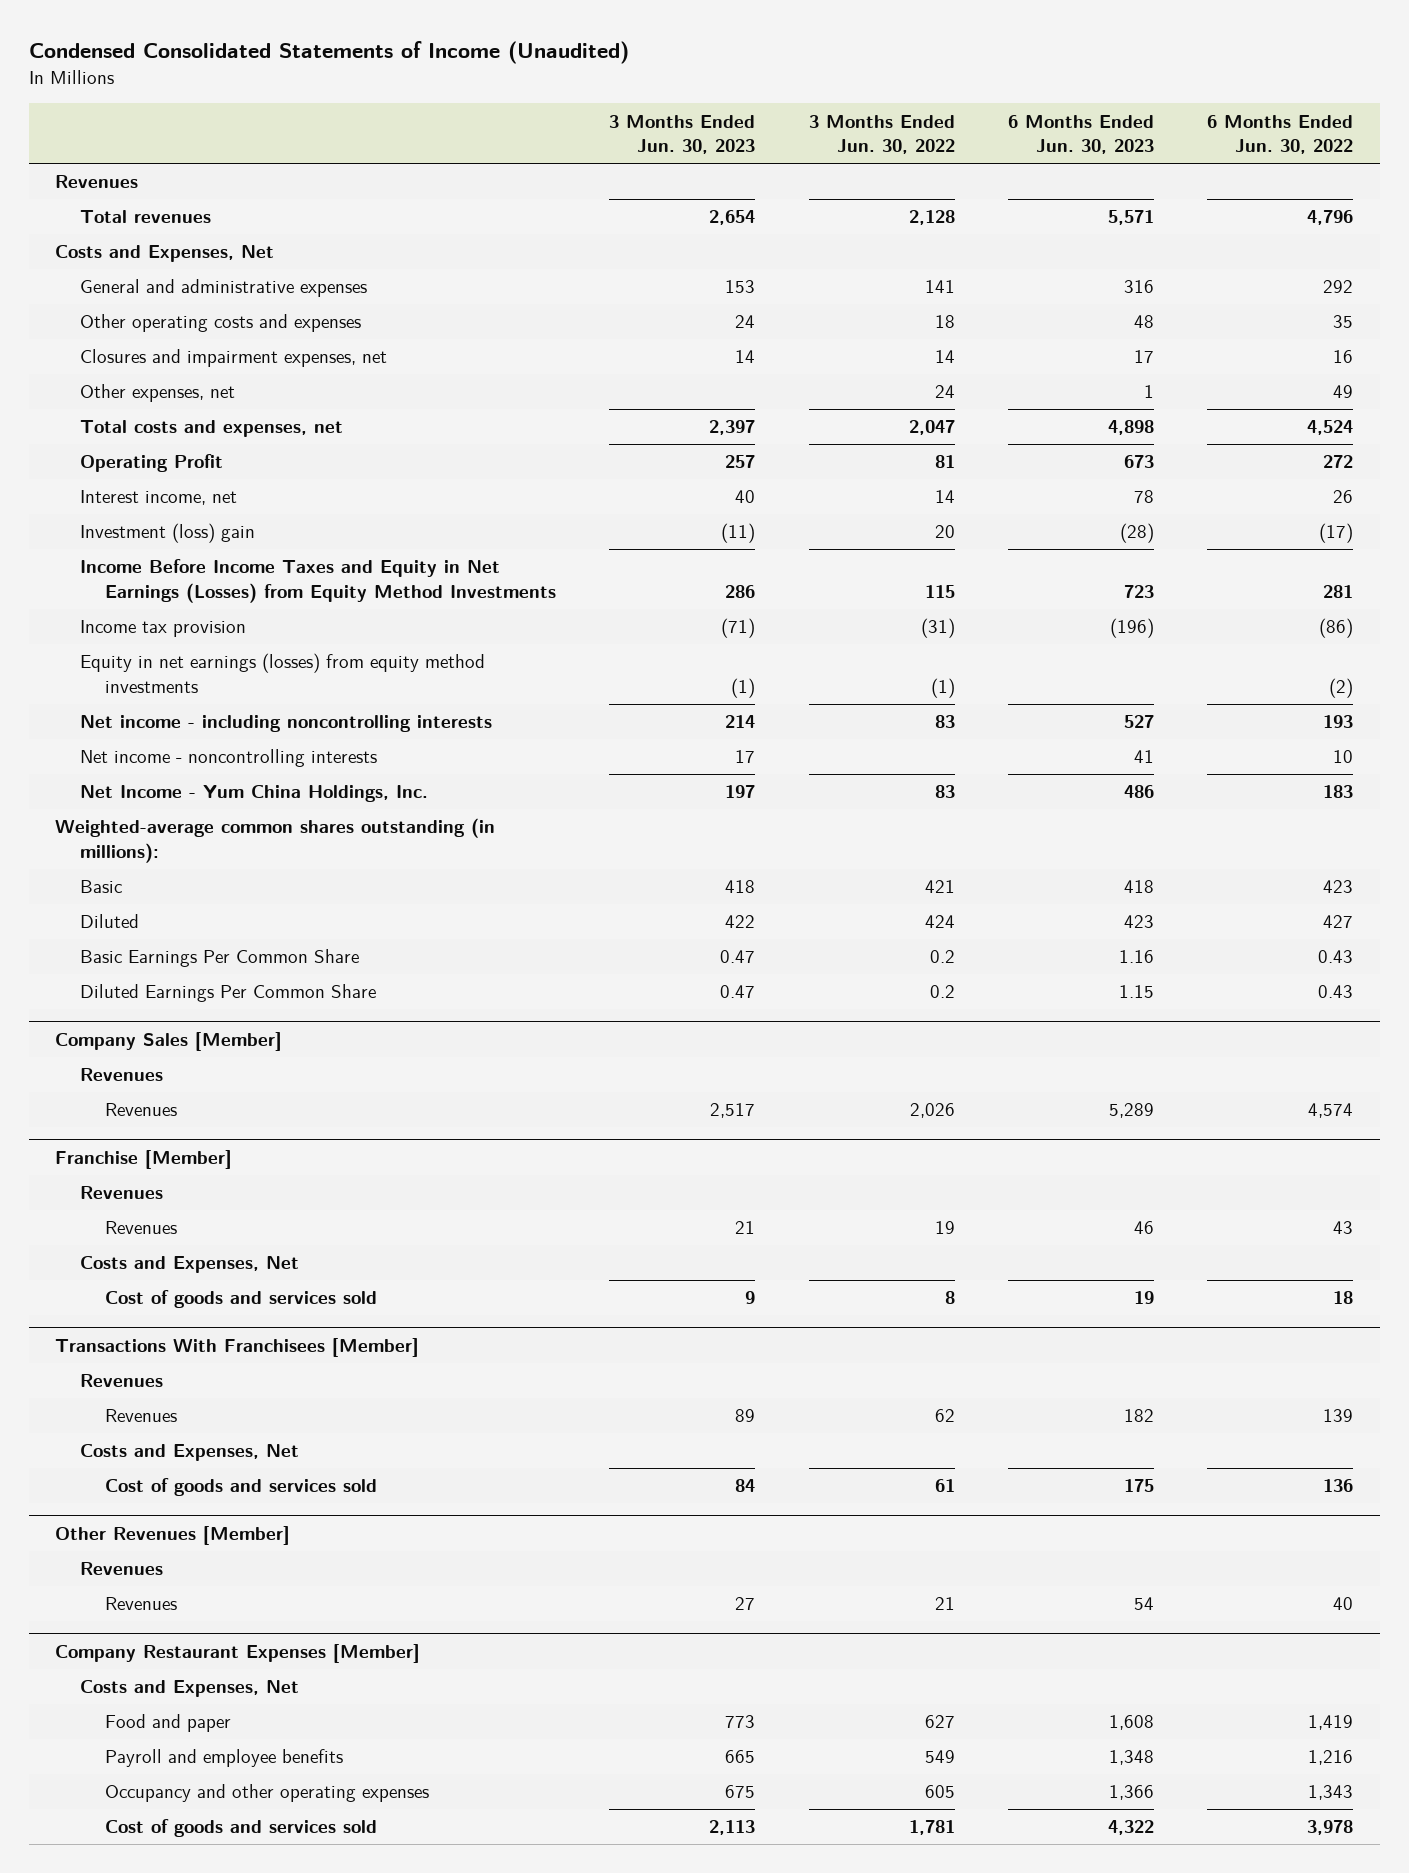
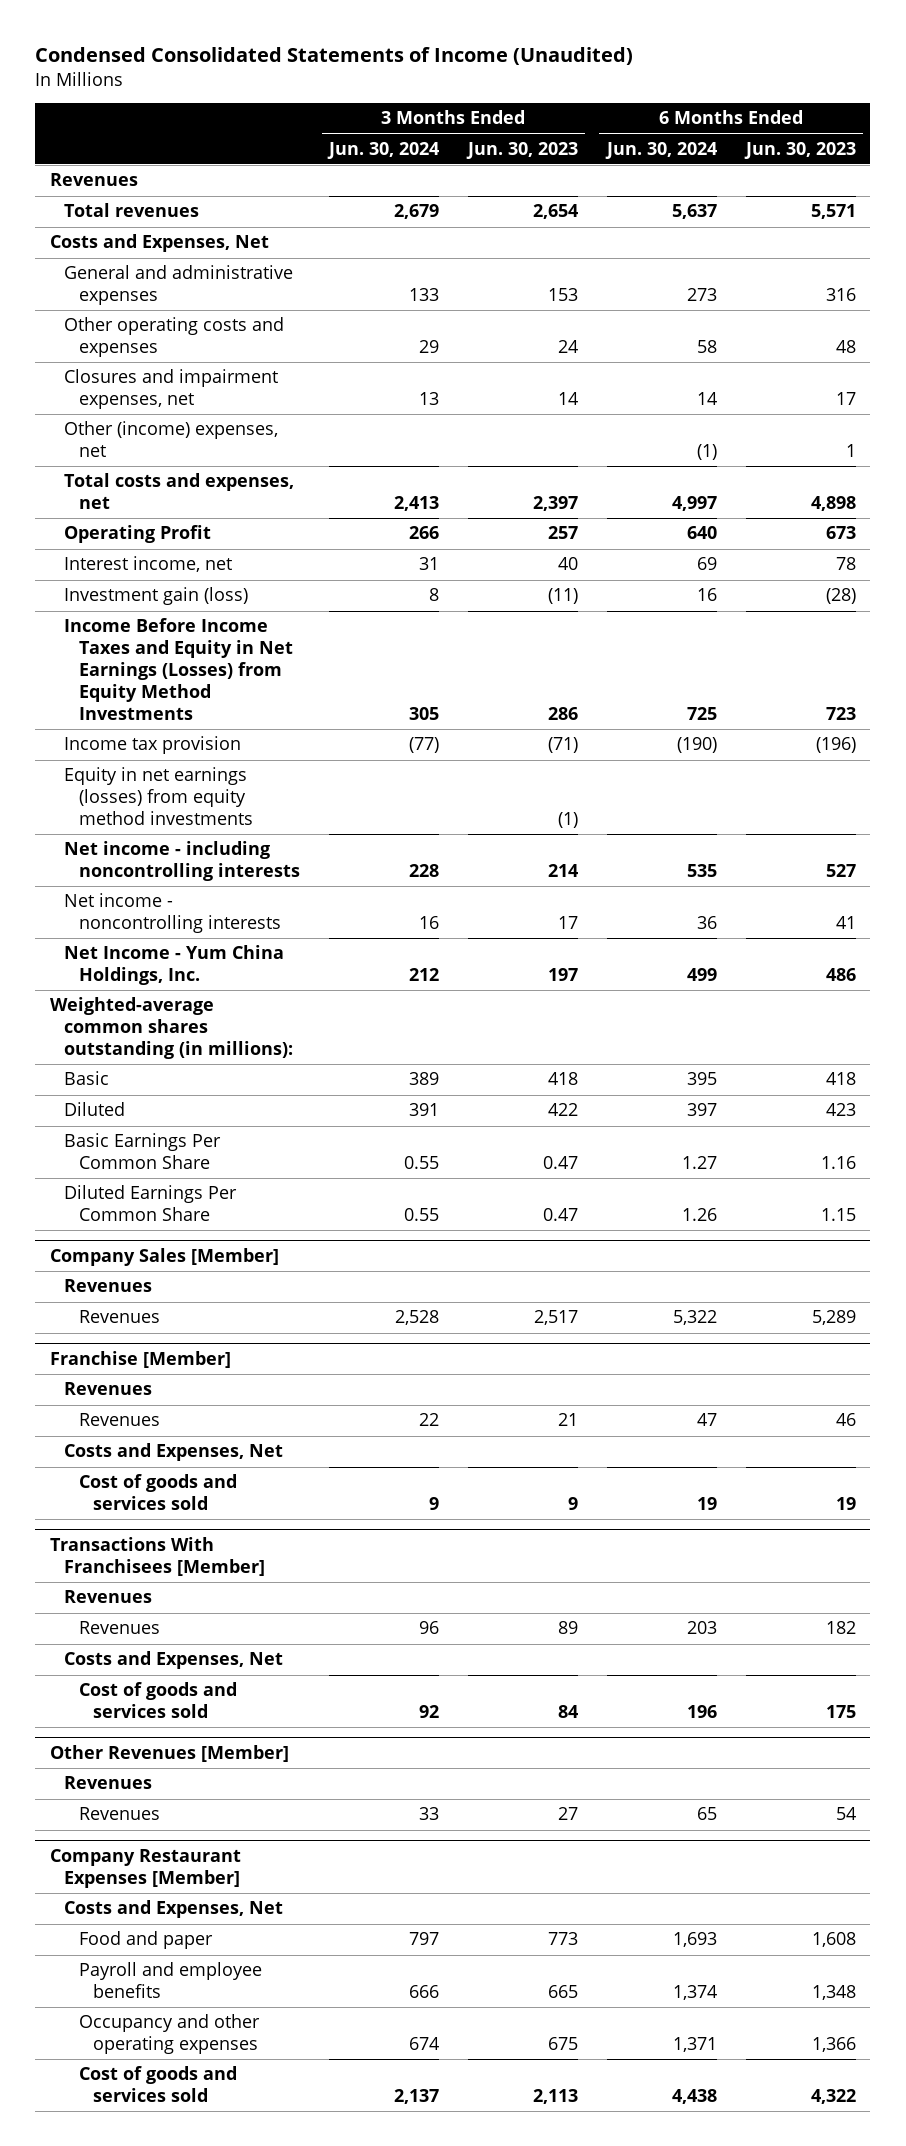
- | 3 Months Ended Jun. 30, 2023 | 3 Months Ended Jun. 30, 2022 | 6 Months Ended Jun. 30, 2023 | 6 Months Ended Jun. 30, 2022
+ | 3 Months Ended Jun. 30, 2024 | 3 Months Ended Jun. 30, 2023 | 6 Months Ended Jun. 30, 2024 | 6 Months Ended Jun. 30, 2023
- Other expenses, net | | 24 | 1 | 49
+ Other (income) expenses, net | | | (1) | 1
- Investment (loss) gain | (11) | 20 | (28) | (17)
+ Investment gain (loss) | 8 | (11) | 16 | (28)

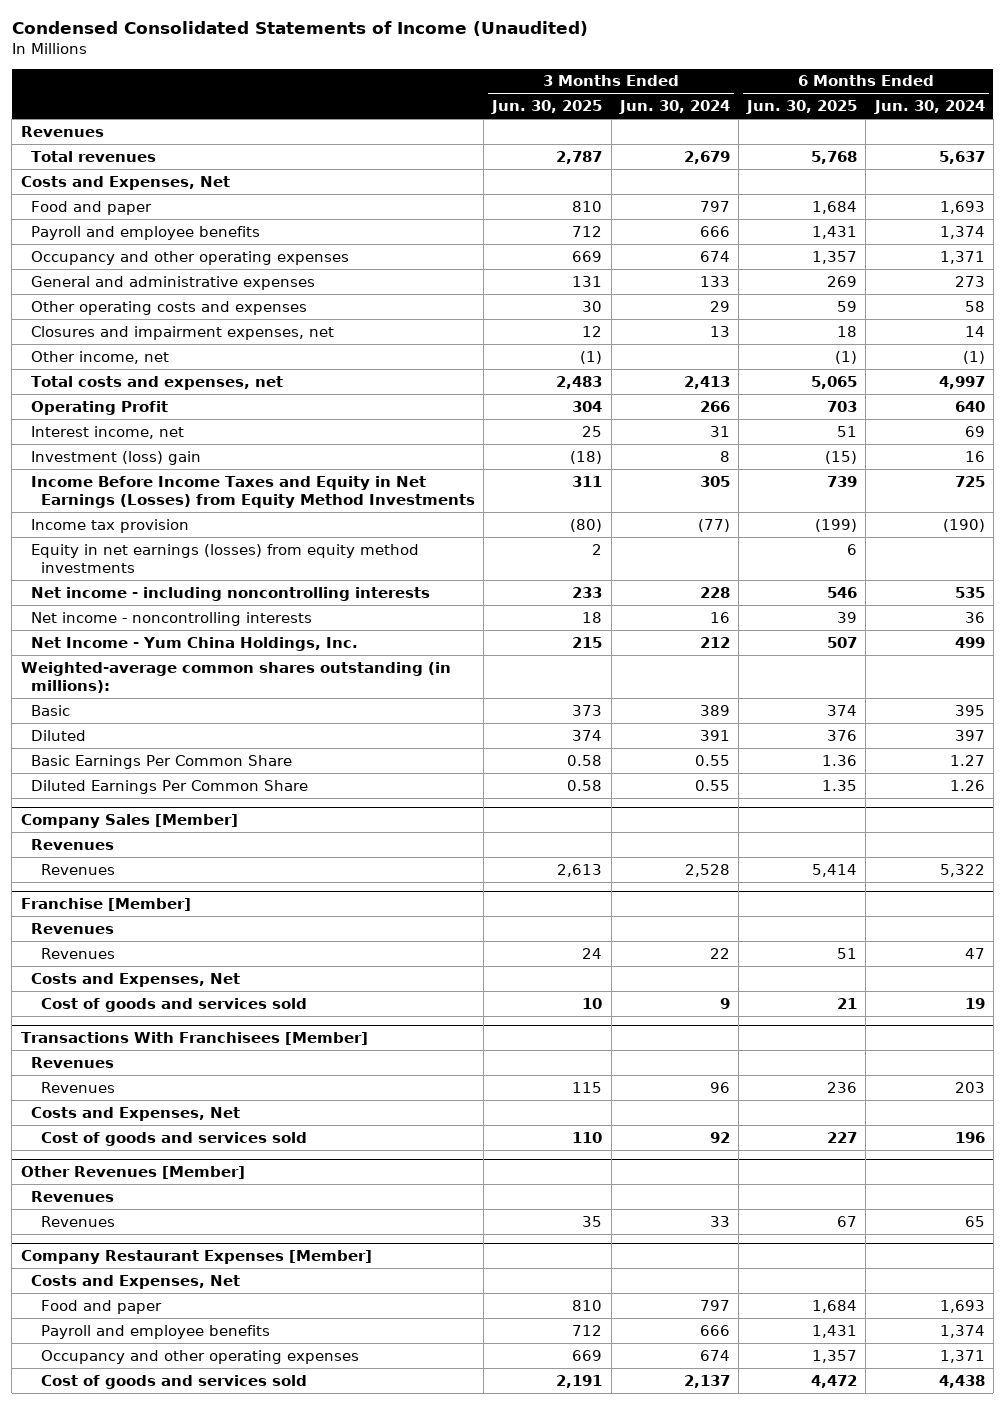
- | 3 Months Ended Jun. 30, 2024 | 3 Months Ended Jun. 30, 2023 | 6 Months Ended Jun. 30, 2024 | 6 Months Ended Jun. 30, 2023
+ | 3 Months Ended Jun. 30, 2025 | 3 Months Ended Jun. 30, 2024 | 6 Months Ended Jun. 30, 2025 | 6 Months Ended Jun. 30, 2024
+ Food and paper | 810 | 797 | 1,684 | 1,693
+ Payroll and employee benefits | 712 | 666 | 1,431 | 1,374
+ Occupancy and other operating expenses | 669 | 674 | 1,357 | 1,371
- Other (income) expenses, net | | | (1) | 1
+ Other income, net | (1) | | (1) | (1)
- Investment gain (loss) | 8 | (11) | 16 | (28)
+ Investment (loss) gain | (18) | 8 | (15) | 16

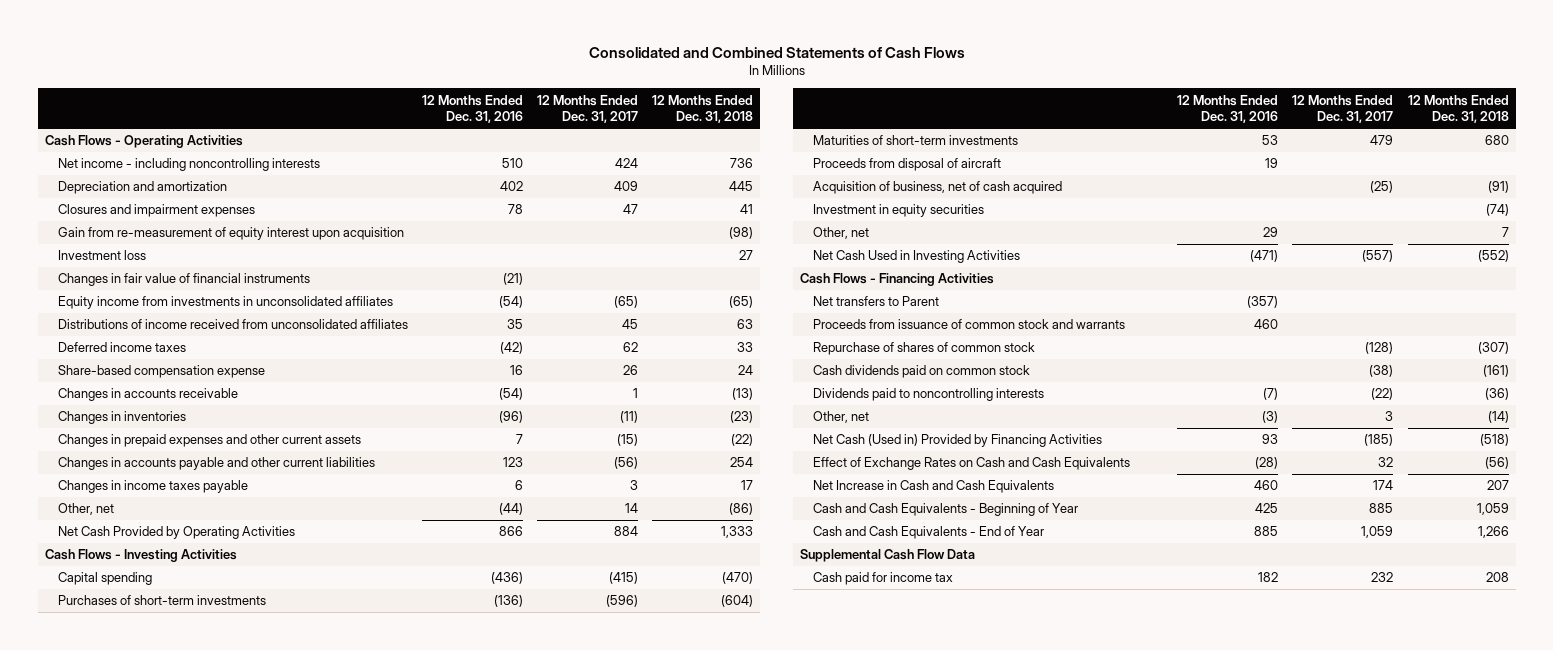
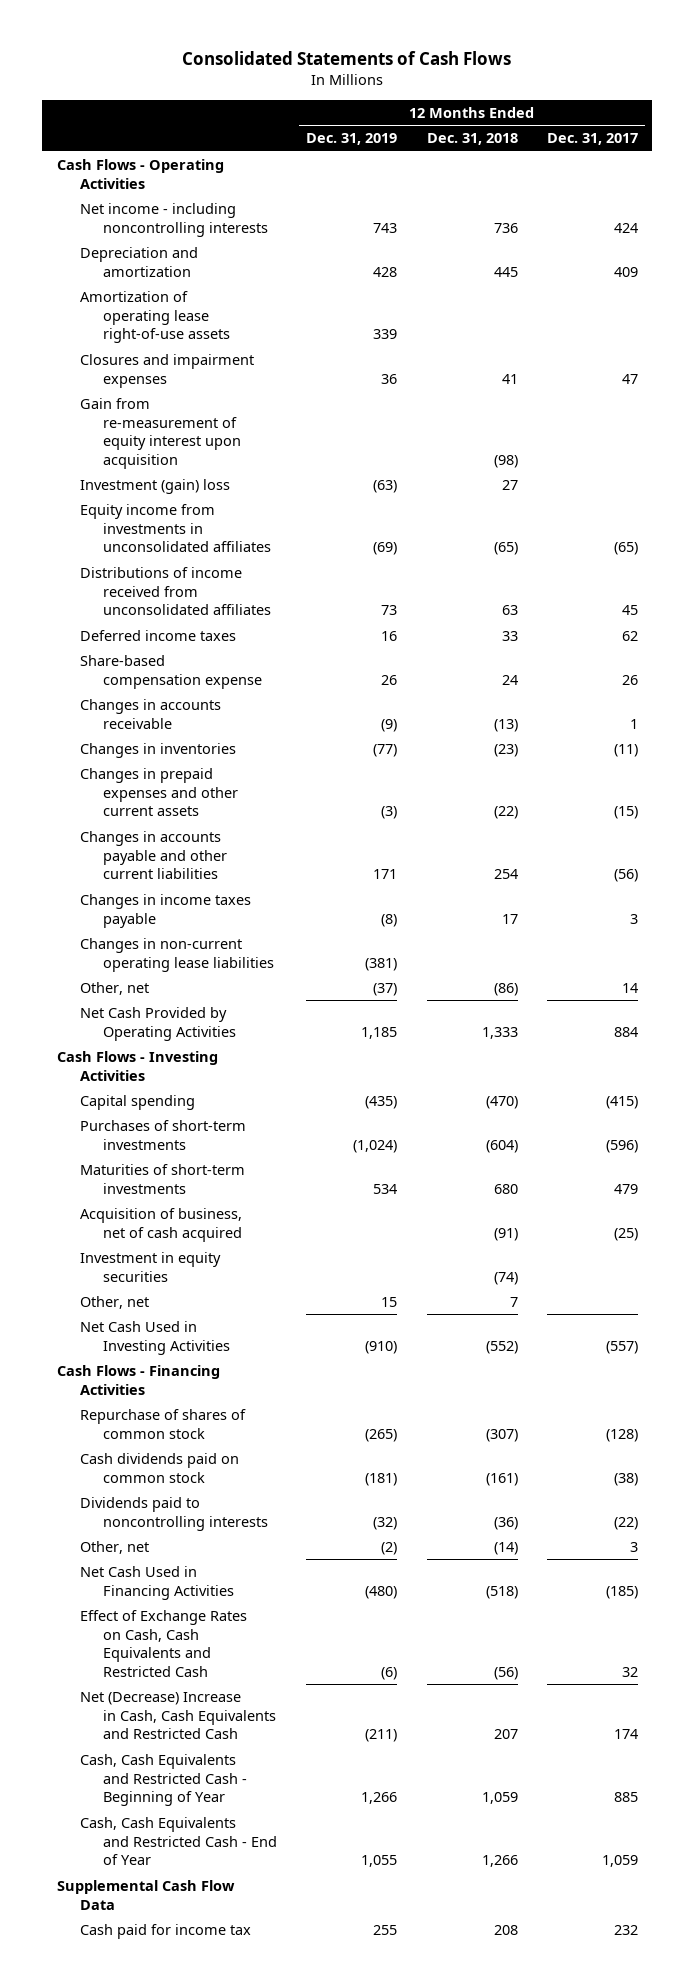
- Consolidated and Combined Statements of Cash Flows
+ Consolidated Statements of Cash Flows
- | 12 Months Ended Dec. 31, 2016 | 12 Months Ended Dec. 31, 2017 | 12 Months Ended Dec. 31, 2018
+ | 12 Months Ended Dec. 31, 2019 | 12 Months Ended Dec. 31, 2018 | 12 Months Ended Dec. 31, 2017
+ Amortization of operating lease right-of-use assets | 339 | |
- Investment loss | | | 27
- Changes in fair value of financial instruments | (21) | |
+ Investment (gain) loss | (63) | 27 |
+ Changes in non-current operating lease liabilities | (381) | |
- Proceeds from disposal of aircraft | 19 | |
- Net transfers to Parent | (357) | |
- Proceeds from issuance of common stock and warrants | 460 | |
- Net Cash (Used in) Provided by Financing Activities | 93 | (185) | (518)
- Effect of Exchange Rates on Cash and Cash Equivalents | (28) | 32 | (56)
- Net Increase in Cash and Cash Equivalents | 460 | 174 | 207
- Cash and Cash Equivalents - Beginning of Year | 425 | 885 | 1,059
- Cash and Cash Equivalents - End of Year | 885 | 1,059 | 1,266
+ Net Cash Used in Financing Activities | (480) | (518) | (185)
+ Effect of Exchange Rates on Cash, Cash Equivalents and Restricted Cash | (6) | (56) | 32
+ Net (Decrease) Increase in Cash, Cash Equivalents and Restricted Cash | (211) | 207 | 174
+ Cash, Cash Equivalents and Restricted Cash - Beginning of Year | 1,266 | 1,059 | 885
+ Cash, Cash Equivalents and Restricted Cash - End of Year | 1,055 | 1,266 | 1,059

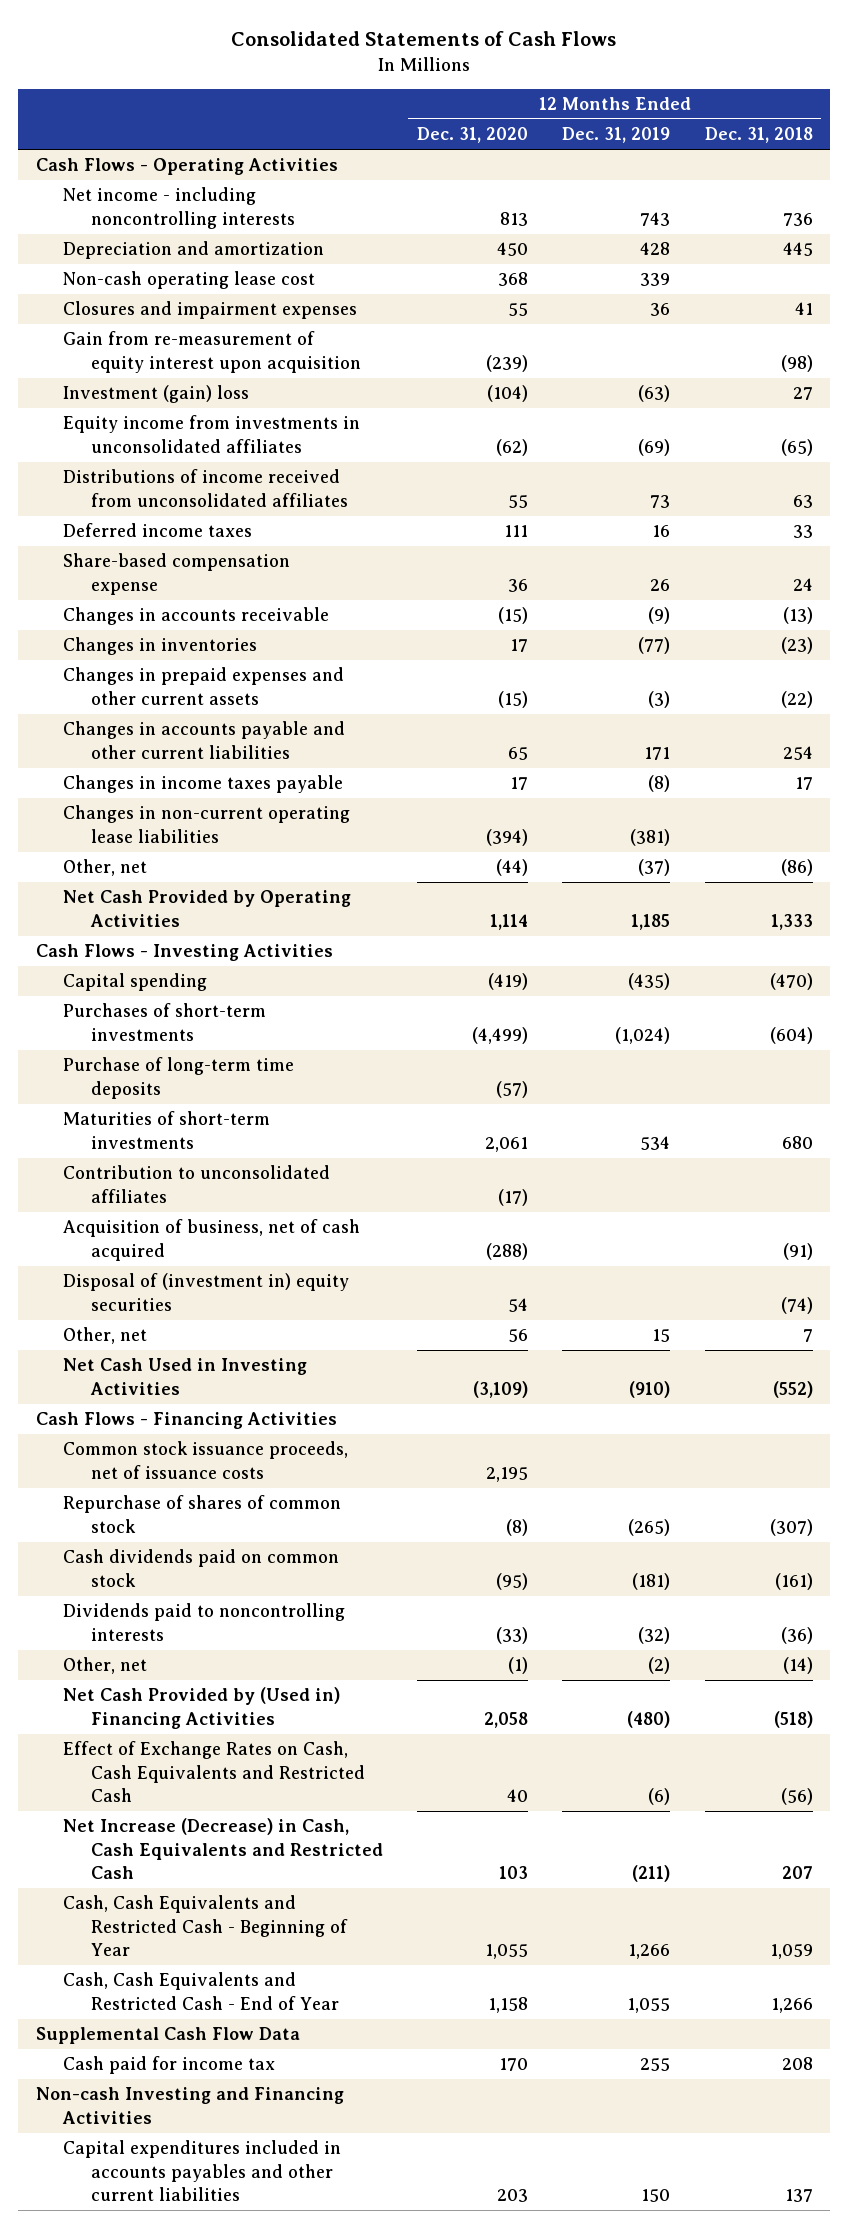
- | 12 Months Ended Dec. 31, 2019 | 12 Months Ended Dec. 31, 2018 | 12 Months Ended Dec. 31, 2017
+ | 12 Months Ended Dec. 31, 2020 | 12 Months Ended Dec. 31, 2019 | 12 Months Ended Dec. 31, 2018
- Amortization of operating lease right-of-use assets | 339 | |
+ Non-cash operating lease cost | 368 | 339 |
+ Purchase of long-term time deposits | (57) | |
+ Contribution to unconsolidated affiliates | (17) | |
- Investment in equity securities | | (74) |
+ Disposal of (investment in) equity securities | 54 | | (74)
+ Common stock issuance proceeds, net of issuance costs | 2,195 | |
- Net Cash Used in Financing Activities | (480) | (518) | (185)
+ Net Cash Provided by (Used in) Financing Activities | 2,058 | (480) | (518)
- Net (Decrease) Increase in Cash, Cash Equivalents and Restricted Cash | (211) | 207 | 174
+ Net Increase (Decrease) in Cash, Cash Equivalents and Restricted Cash | 103 | (211) | 207
+ Non-cash Investing and Financing Activities
+ Capital expenditures included in accounts payables and other current liabilities | 203 | 150 | 137

